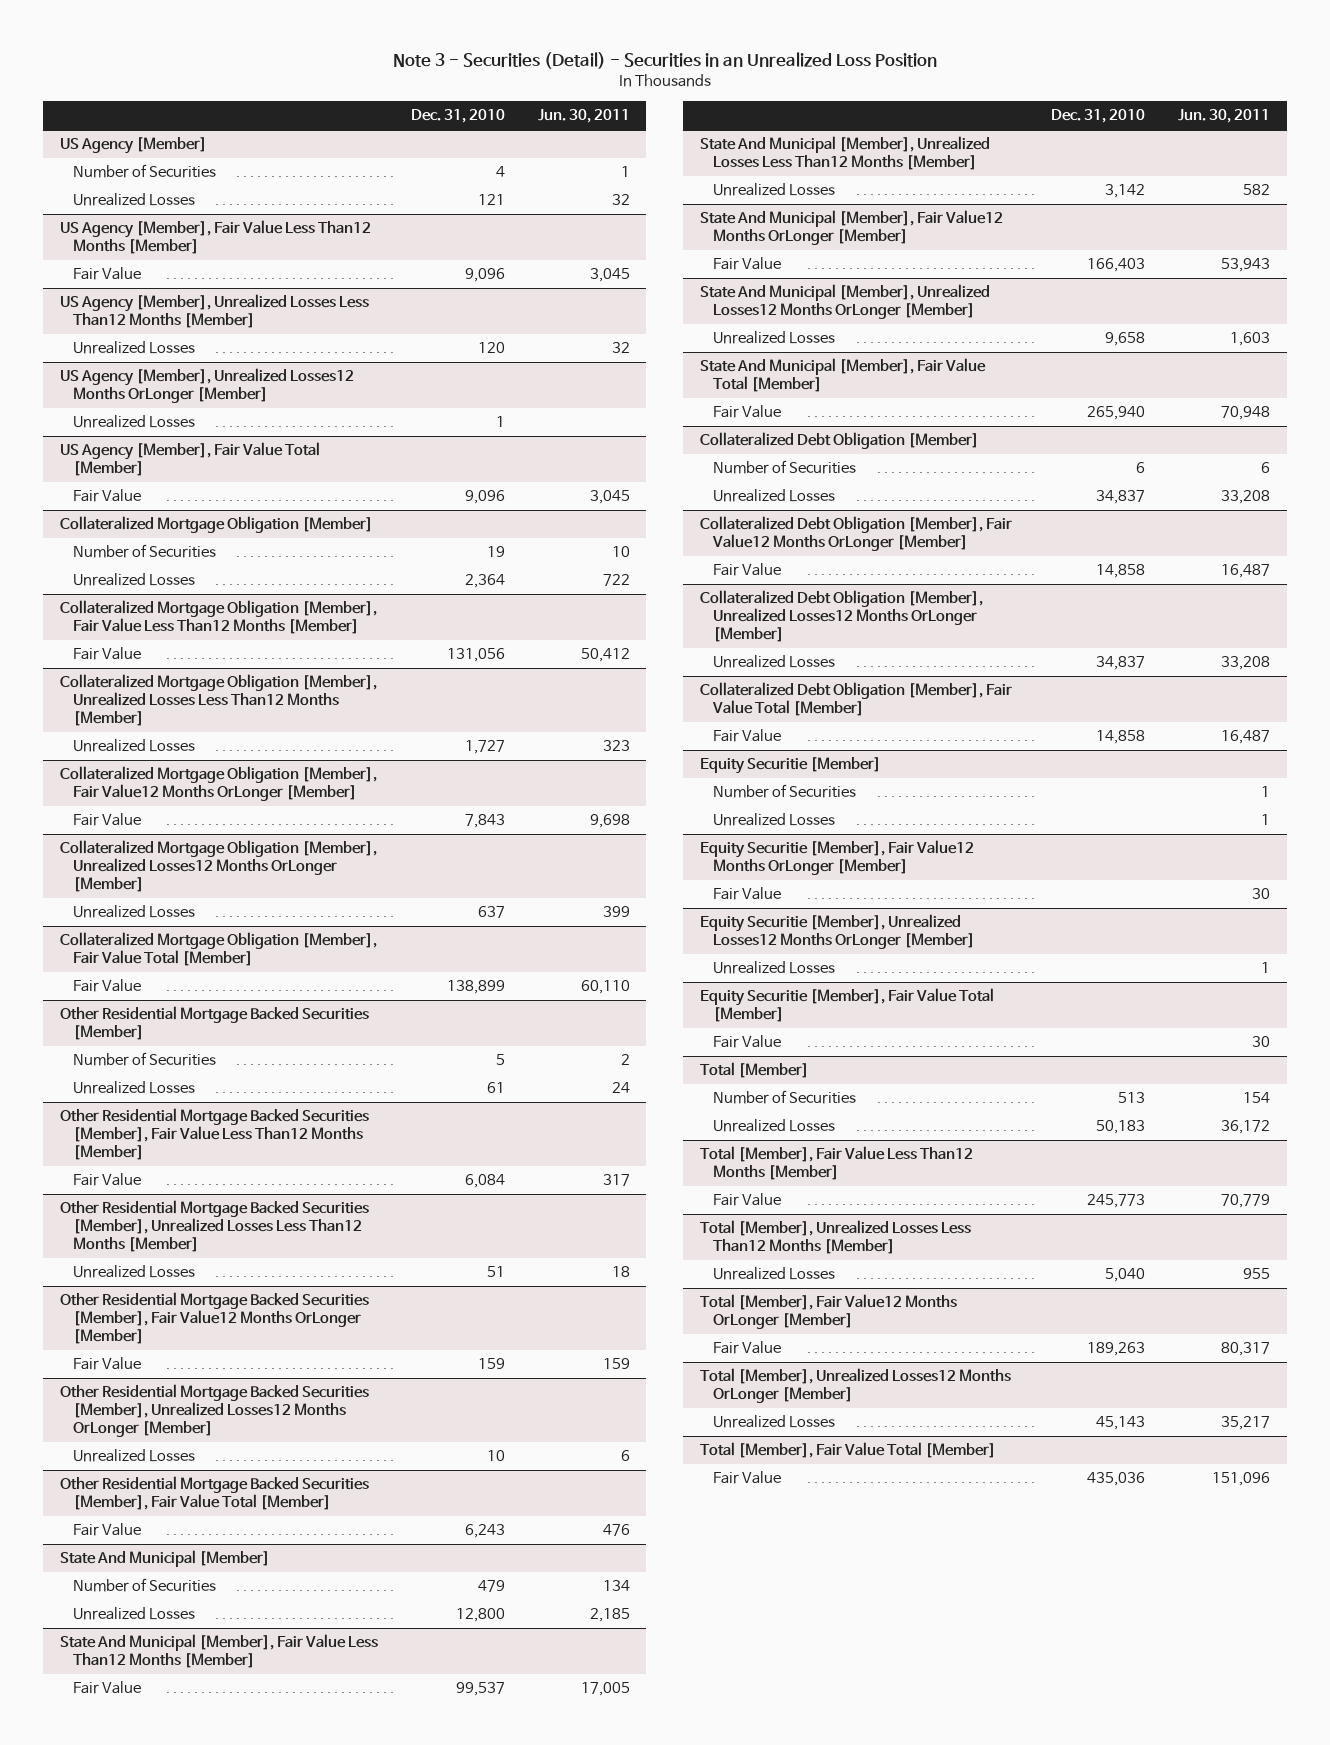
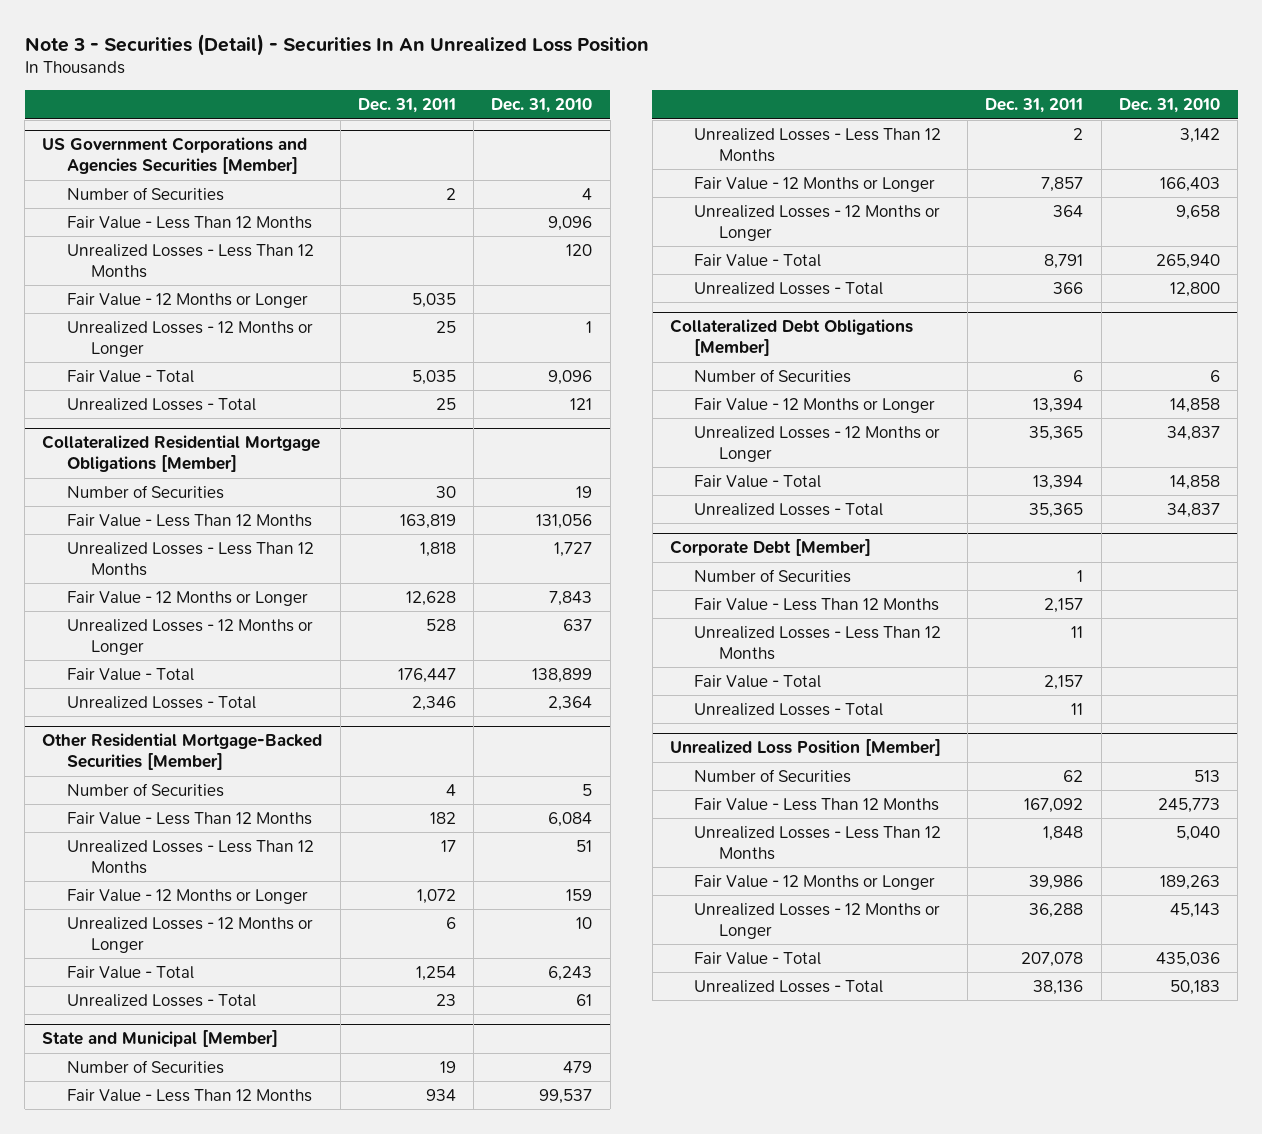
- Note 3 - Securities (Detail) - Securities in an Unrealized Loss Position
+ Note 3 - Securities (Detail) - Securities In An Unrealized Loss Position
- | Dec. 31, 2010 | Jun. 30, 2011
+ | Dec. 31, 2011 | Dec. 31, 2010
- US Agency [Member]
+ US Government Corporations and Agencies Securities [Member]
- Unrealized Losses | 121 | 32
- US Agency [Member], Fair Value Less Than12 Months [Member]
- Fair Value | 9,096 | 3,045
- US Agency [Member], Unrealized Losses Less Than12 Months [Member]
- Unrealized Losses | 120 | 32
- US Agency [Member], Unrealized Losses12 Months OrLonger [Member]
- Unrealized Losses | 1 |
- US Agency [Member], Fair Value Total [Member]
- Fair Value | 9,096 | 3,045
- Collateralized Mortgage Obligation [Member]
+ Fair Value - Less Than 12 Months | | 9,096
+ Unrealized Losses - Less Than 12 Months | | 120
+ Fair Value - 12 Months or Longer | 5,035 |
+ Unrealized Losses - 12 Months or Longer | 25 | 1
+ Fair Value - Total | 5,035 | 9,096
+ Unrealized Losses - Total | 25 | 121
+ Collateralized Residential Mortgage Obligations [Member]
- Unrealized Losses | 2,364 | 722
- Collateralized Mortgage Obligation [Member], Fair Value Less Than12 Months [Member]
- Fair Value | 131,056 | 50,412
- Collateralized Mortgage Obligation [Member], Unrealized Losses Less Than12 Months [Member]
- Unrealized Losses | 1,727 | 323
- Collateralized Mortgage Obligation [Member], Fair Value12 Months OrLonger [Member]
- Fair Value | 7,843 | 9,698
- Collateralized Mortgage Obligation [Member], Unrealized Losses12 Months OrLonger [Member]
- Unrealized Losses | 637 | 399
- Collateralized Mortgage Obligation [Member], Fair Value Total [Member]
- Fair Value | 138,899 | 60,110
- Other Residential Mortgage Backed Securities [Member]
+ Fair Value - Less Than 12 Months | 163,819 | 131,056
+ Unrealized Losses - Less Than 12 Months | 1,818 | 1,727
+ Fair Value - 12 Months or Longer | 12,628 | 7,843
+ Unrealized Losses - 12 Months or Longer | 528 | 637
+ Fair Value - Total | 176,447 | 138,899
+ Unrealized Losses - Total | 2,346 | 2,364
+ Other Residential Mortgage-Backed Securities [Member]
- Unrealized Losses | 61 | 24
- Other Residential Mortgage Backed Securities [Member], Fair Value Less Than12 Months [Member]
- Fair Value | 6,084 | 317
- Other Residential Mortgage Backed Securities [Member], Unrealized Losses Less Than12 Months [Member]
- Unrealized Losses | 51 | 18
- Other Residential Mortgage Backed Securities [Member], Fair Value12 Months OrLonger [Member]
- Fair Value | 159 | 159
- Other Residential Mortgage Backed Securities [Member], Unrealized Losses12 Months OrLonger [Member]
- Unrealized Losses | 10 | 6
- Other Residential Mortgage Backed Securities [Member], Fair Value Total [Member]
- Fair Value | 6,243 | 476
- State And Municipal [Member]
+ Fair Value - Less Than 12 Months | 182 | 6,084
+ Unrealized Losses - Less Than 12 Months | 17 | 51
+ Fair Value - 12 Months or Longer | 1,072 | 159
+ Unrealized Losses - 12 Months or Longer | 6 | 10
+ Fair Value - Total | 1,254 | 6,243
+ Unrealized Losses - Total | 23 | 61
+ State and Municipal [Member]
- Unrealized Losses | 12,800 | 2,185
- State And Municipal [Member], Fair Value Less Than12 Months [Member]
- Fair Value | 99,537 | 17,005
- State And Municipal [Member], Unrealized Losses Less Than12 Months [Member]
- Unrealized Losses | 3,142 | 582
- State And Municipal [Member], Fair Value12 Months OrLonger [Member]
- Fair Value | 166,403 | 53,943
- State And Municipal [Member], Unrealized Losses12 Months OrLonger [Member]
- Unrealized Losses | 9,658 | 1,603
- State And Municipal [Member], Fair Value Total [Member]
- Fair Value | 265,940 | 70,948
- Collateralized Debt Obligation [Member]
+ Fair Value - Less Than 12 Months | 934 | 99,537
+ Unrealized Losses - Less Than 12 Months | 2 | 3,142
+ Fair Value - 12 Months or Longer | 7,857 | 166,403
+ Unrealized Losses - 12 Months or Longer | 364 | 9,658
+ Fair Value - Total | 8,791 | 265,940
+ Unrealized Losses - Total | 366 | 12,800
+ Collateralized Debt Obligations [Member]
- Unrealized Losses | 34,837 | 33,208
- Collateralized Debt Obligation [Member], Fair Value12 Months OrLonger [Member]
- Fair Value | 14,858 | 16,487
- Collateralized Debt Obligation [Member], Unrealized Losses12 Months OrLonger [Member]
- Unrealized Losses | 34,837 | 33,208
- Collateralized Debt Obligation [Member], Fair Value Total [Member]
- Fair Value | 14,858 | 16,487
- Equity Securitie [Member]
+ Fair Value - 12 Months or Longer | 13,394 | 14,858
+ Unrealized Losses - 12 Months or Longer | 35,365 | 34,837
+ Fair Value - Total | 13,394 | 14,858
+ Unrealized Losses - Total | 35,365 | 34,837
+ Corporate Debt [Member]
- Unrealized Losses | | 1
- Equity Securitie [Member], Fair Value12 Months OrLonger [Member]
- Fair Value | | 30
- Equity Securitie [Member], Unrealized Losses12 Months OrLonger [Member]
- Unrealized Losses | | 1
- Equity Securitie [Member], Fair Value Total [Member]
- Fair Value | | 30
- Total [Member]
+ Fair Value - Less Than 12 Months | 2,157 |
+ Unrealized Losses - Less Than 12 Months | 11 |
+ Fair Value - Total | 2,157 |
+ Unrealized Losses - Total | 11 |
+ Unrealized Loss Position [Member]
- Unrealized Losses | 50,183 | 36,172
- Total [Member], Fair Value Less Than12 Months [Member]
- Fair Value | 245,773 | 70,779
- Total [Member], Unrealized Losses Less Than12 Months [Member]
- Unrealized Losses | 5,040 | 955
- Total [Member], Fair Value12 Months OrLonger [Member]
- Fair Value | 189,263 | 80,317
- Total [Member], Unrealized Losses12 Months OrLonger [Member]
- Unrealized Losses | 45,143 | 35,217
- Total [Member], Fair Value Total [Member]
- Fair Value | 435,036 | 151,096
+ Fair Value - Less Than 12 Months | 167,092 | 245,773
+ Unrealized Losses - Less Than 12 Months | 1,848 | 5,040
+ Fair Value - 12 Months or Longer | 39,986 | 189,263
+ Unrealized Losses - 12 Months or Longer | 36,288 | 45,143
+ Fair Value - Total | 207,078 | 435,036
+ Unrealized Losses - Total | 38,136 | 50,183

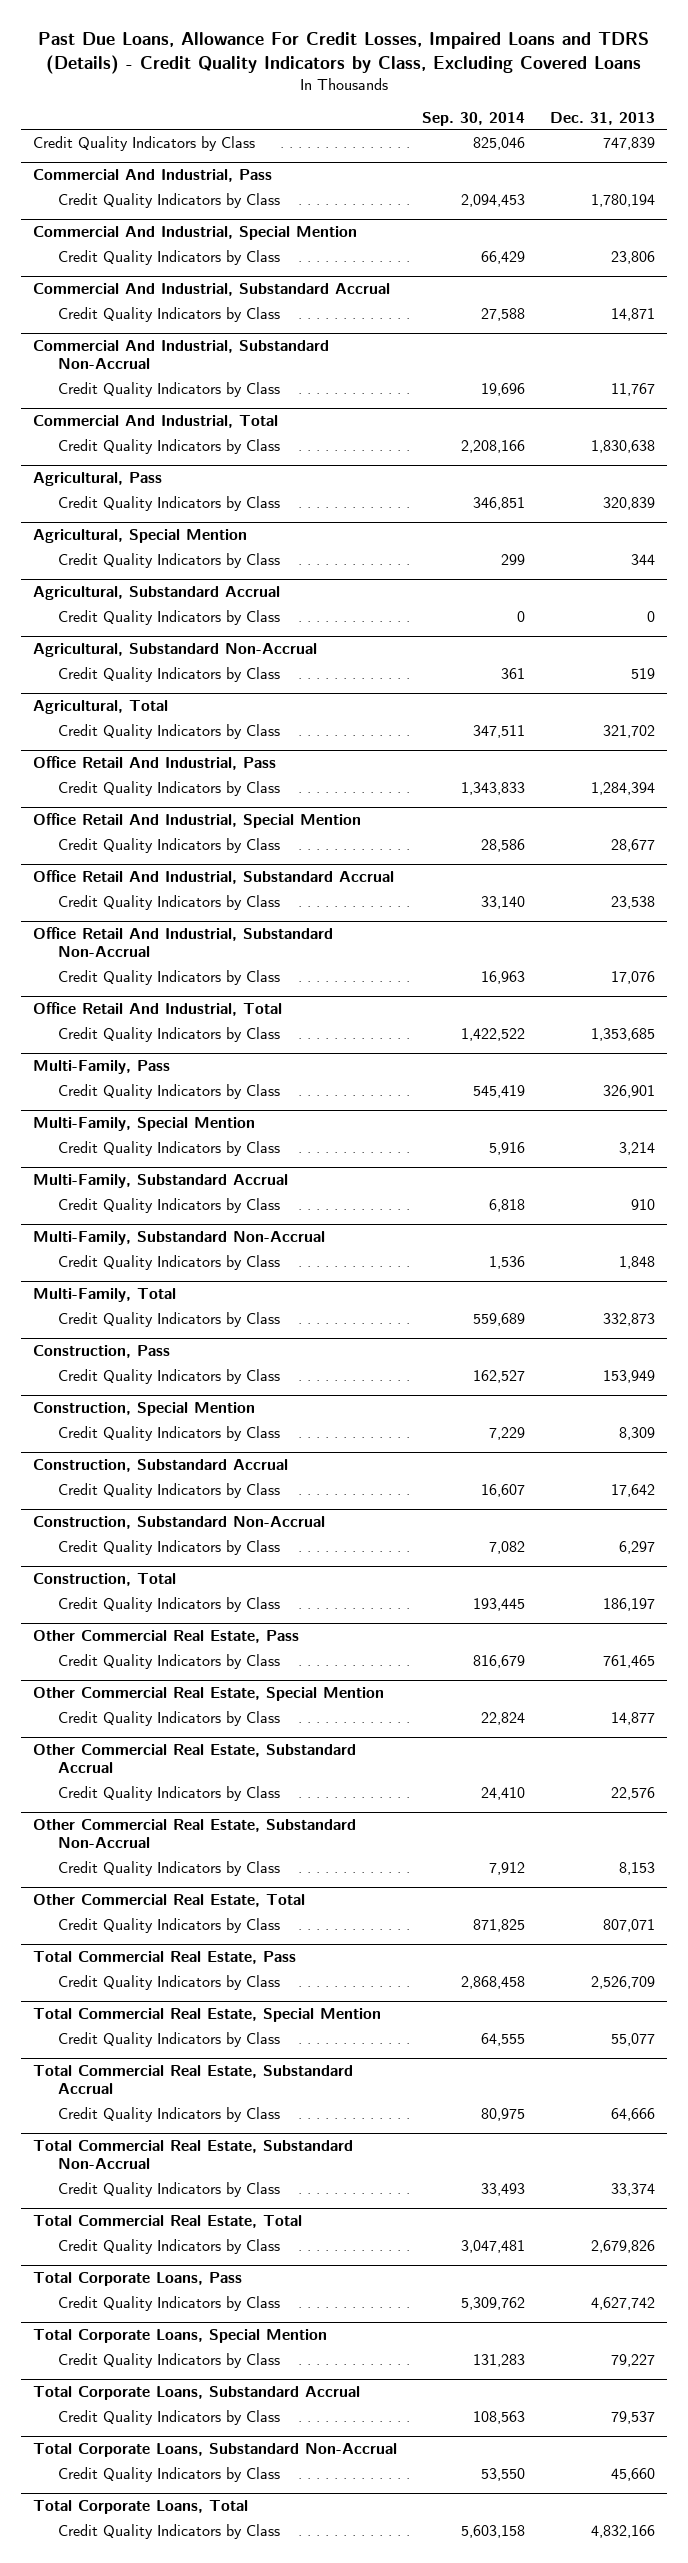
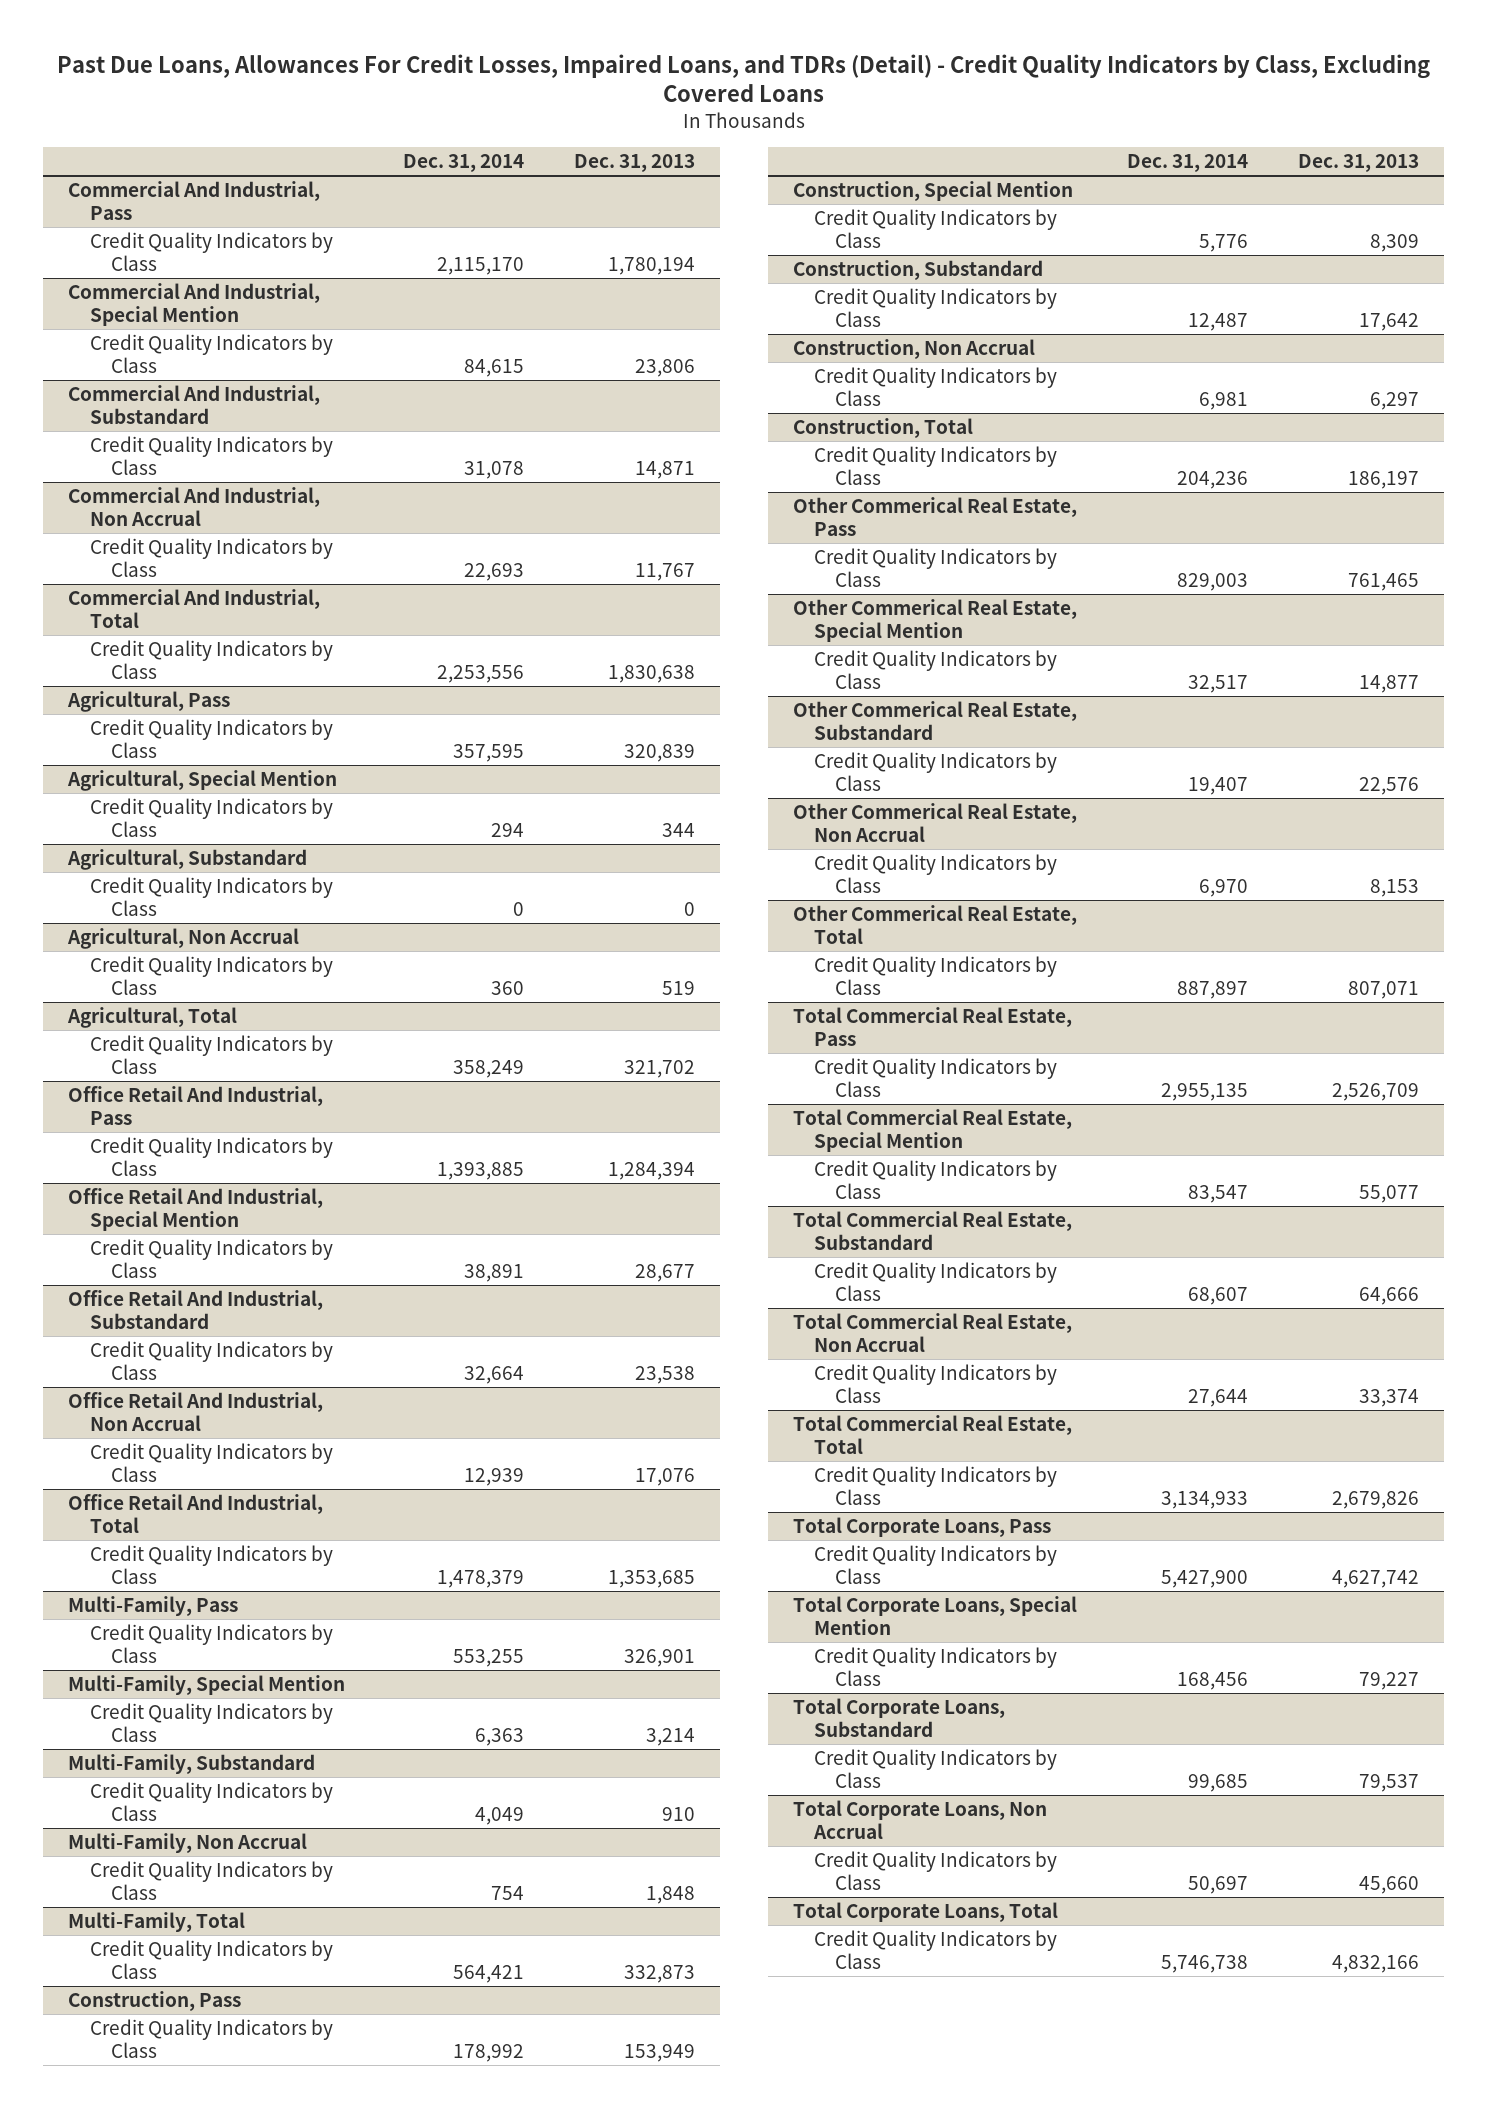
- Past Due Loans, Allowance For Credit Losses, Impaired Loans and TDRS (Details) - Credit Quality Indicators by Class, Excluding Covered Loans
+ Past Due Loans, Allowances For Credit Losses, Impaired Loans, and TDRs (Detail) - Credit Quality Indicators by Class, Excluding Covered Loans
- | Sep. 30, 2014 | Dec. 31, 2013
+ | Dec. 31, 2014 | Dec. 31, 2013
- Credit Quality Indicators by Class | 825,046 | 747,839
- Commercial And Industrial, Substandard Accrual
+ Commercial And Industrial, Substandard
- Commercial And Industrial, Substandard Non-Accrual
+ Commercial And Industrial, Non Accrual
- Agricultural, Substandard Accrual
+ Agricultural, Substandard
- Agricultural, Substandard Non-Accrual
+ Agricultural, Non Accrual
- Office Retail And Industrial, Substandard Accrual
+ Office Retail And Industrial, Substandard
- Office Retail And Industrial, Substandard Non-Accrual
+ Office Retail And Industrial, Non Accrual
- Multi-Family, Substandard Accrual
+ Multi-Family, Substandard
- Multi-Family, Substandard Non-Accrual
+ Multi-Family, Non Accrual
- Construction, Substandard Accrual
+ Construction, Substandard
- Construction, Substandard Non-Accrual
+ Construction, Non Accrual
- Other Commercial Real Estate, Pass
+ Other Commerical Real Estate, Pass
- Other Commercial Real Estate, Special Mention
+ Other Commerical Real Estate, Special Mention
- Other Commercial Real Estate, Substandard Accrual
+ Other Commerical Real Estate, Substandard
- Other Commercial Real Estate, Substandard Non-Accrual
+ Other Commerical Real Estate, Non Accrual
- Other Commercial Real Estate, Total
+ Other Commerical Real Estate, Total
- Total Commercial Real Estate, Substandard Accrual
+ Total Commercial Real Estate, Substandard
- Total Commercial Real Estate, Substandard Non-Accrual
+ Total Commercial Real Estate, Non Accrual
- Total Corporate Loans, Substandard Accrual
+ Total Corporate Loans, Substandard
- Total Corporate Loans, Substandard Non-Accrual
+ Total Corporate Loans, Non Accrual

